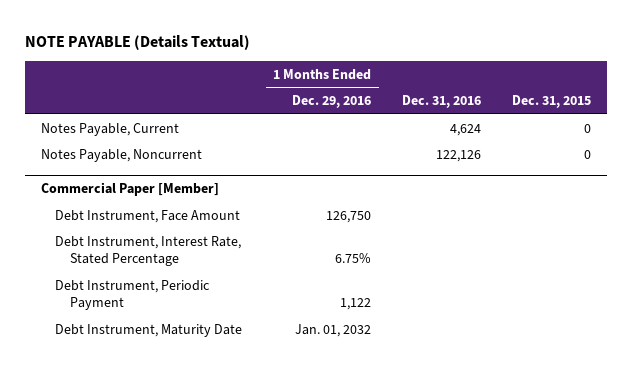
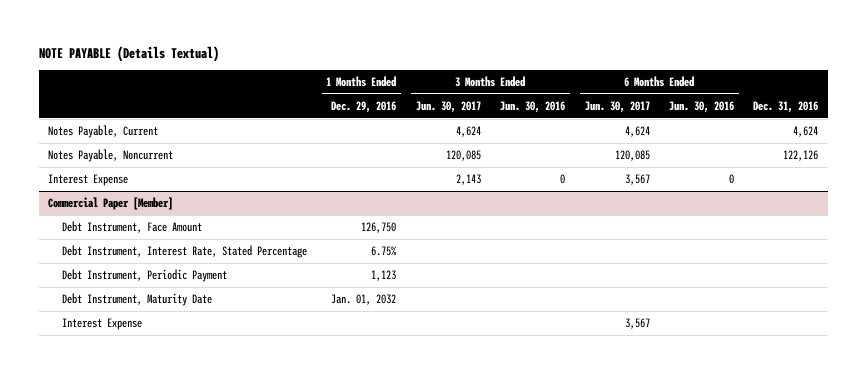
- | 1 Months Ended Dec. 29, 2016 | Dec. 31, 2016 | Dec. 31, 2015
+ | 1 Months Ended Dec. 29, 2016 | 3 Months Ended Jun. 30, 2017 | 3 Months Ended Jun. 30, 2016 | 6 Months Ended Jun. 30, 2017 | 6 Months Ended Jun. 30, 2016 | Dec. 31, 2016
+ Interest Expense | | 2,143 | 0 | 3,567 | 0 |
@ Commercial Paper [Member]
- Debt Instrument, Periodic Payment | 1,122 | |
+ Debt Instrument, Periodic Payment | 1,123 | | | | |
+ Interest Expense | | | | 3,567 | |

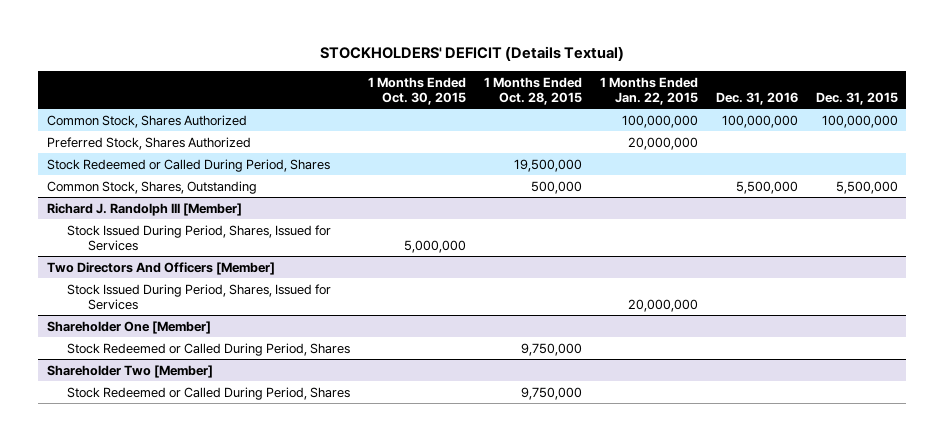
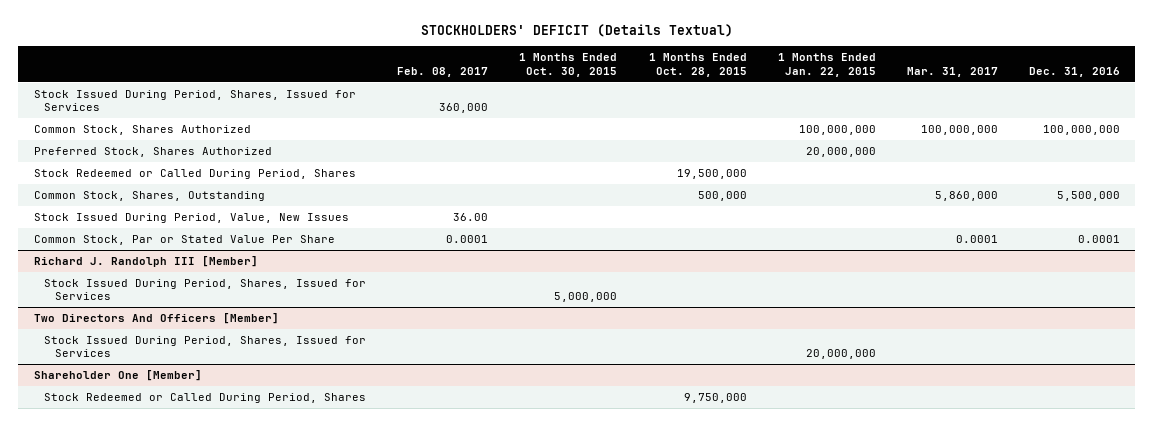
- | 1 Months Ended Oct. 30, 2015 | 1 Months Ended Oct. 28, 2015 | 1 Months Ended Jan. 22, 2015 | Dec. 31, 2016 | Dec. 31, 2015
+ | Feb. 08, 2017 | 1 Months Ended Oct. 30, 2015 | 1 Months Ended Oct. 28, 2015 | 1 Months Ended Jan. 22, 2015 | Mar. 31, 2017 | Dec. 31, 2016
+ Stock Issued During Period, Shares, Issued for Services | 360,000 | | | | |
+ Stock Issued During Period, Value, New Issues | 36.00 | | | | |
+ Common Stock, Par or Stated Value Per Share | 0.0001 | | | | 0.0001 | 0.0001
- Shareholder Two [Member]
- Stock Redeemed or Called During Period, Shares | | 9,750,000 | | |

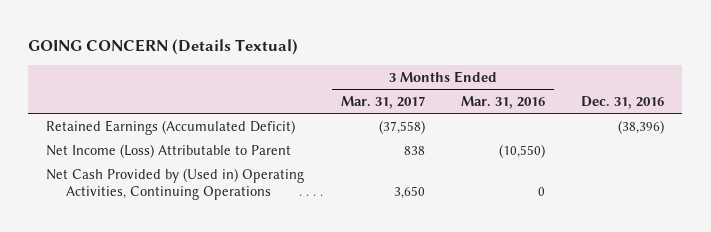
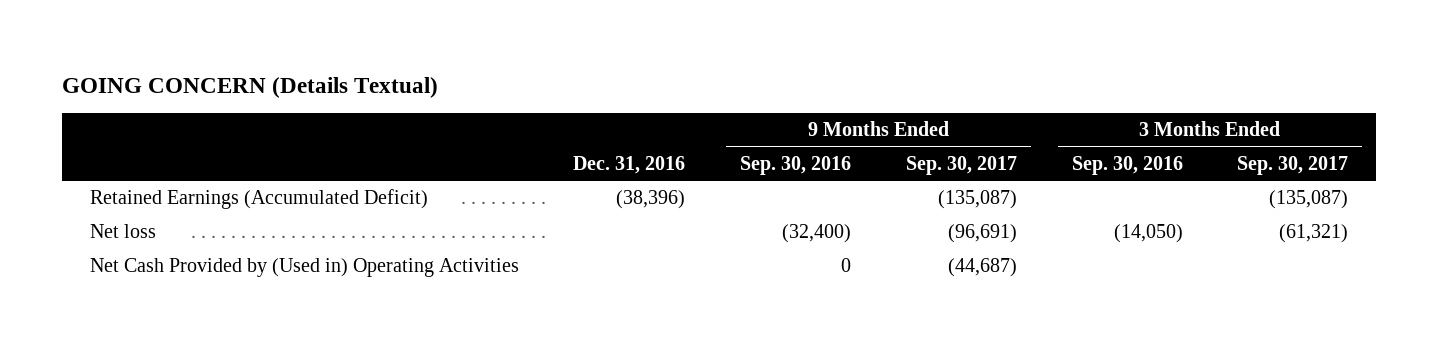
- | 3 Months Ended Mar. 31, 2017 | 3 Months Ended Mar. 31, 2016 | Dec. 31, 2016
+ | Dec. 31, 2016 | 9 Months Ended Sep. 30, 2016 | 9 Months Ended Sep. 30, 2017 | 3 Months Ended Sep. 30, 2016 | 3 Months Ended Sep. 30, 2017
- Net Income (Loss) Attributable to Parent | 838 | (10,550) |
- Net Cash Provided by (Used in) Operating Activities, Continuing Operations | 3,650 | 0 |
+ Net loss | | (32,400) | (96,691) | (14,050) | (61,321)
+ Net Cash Provided by (Used in) Operating Activities | | 0 | (44,687) | |

